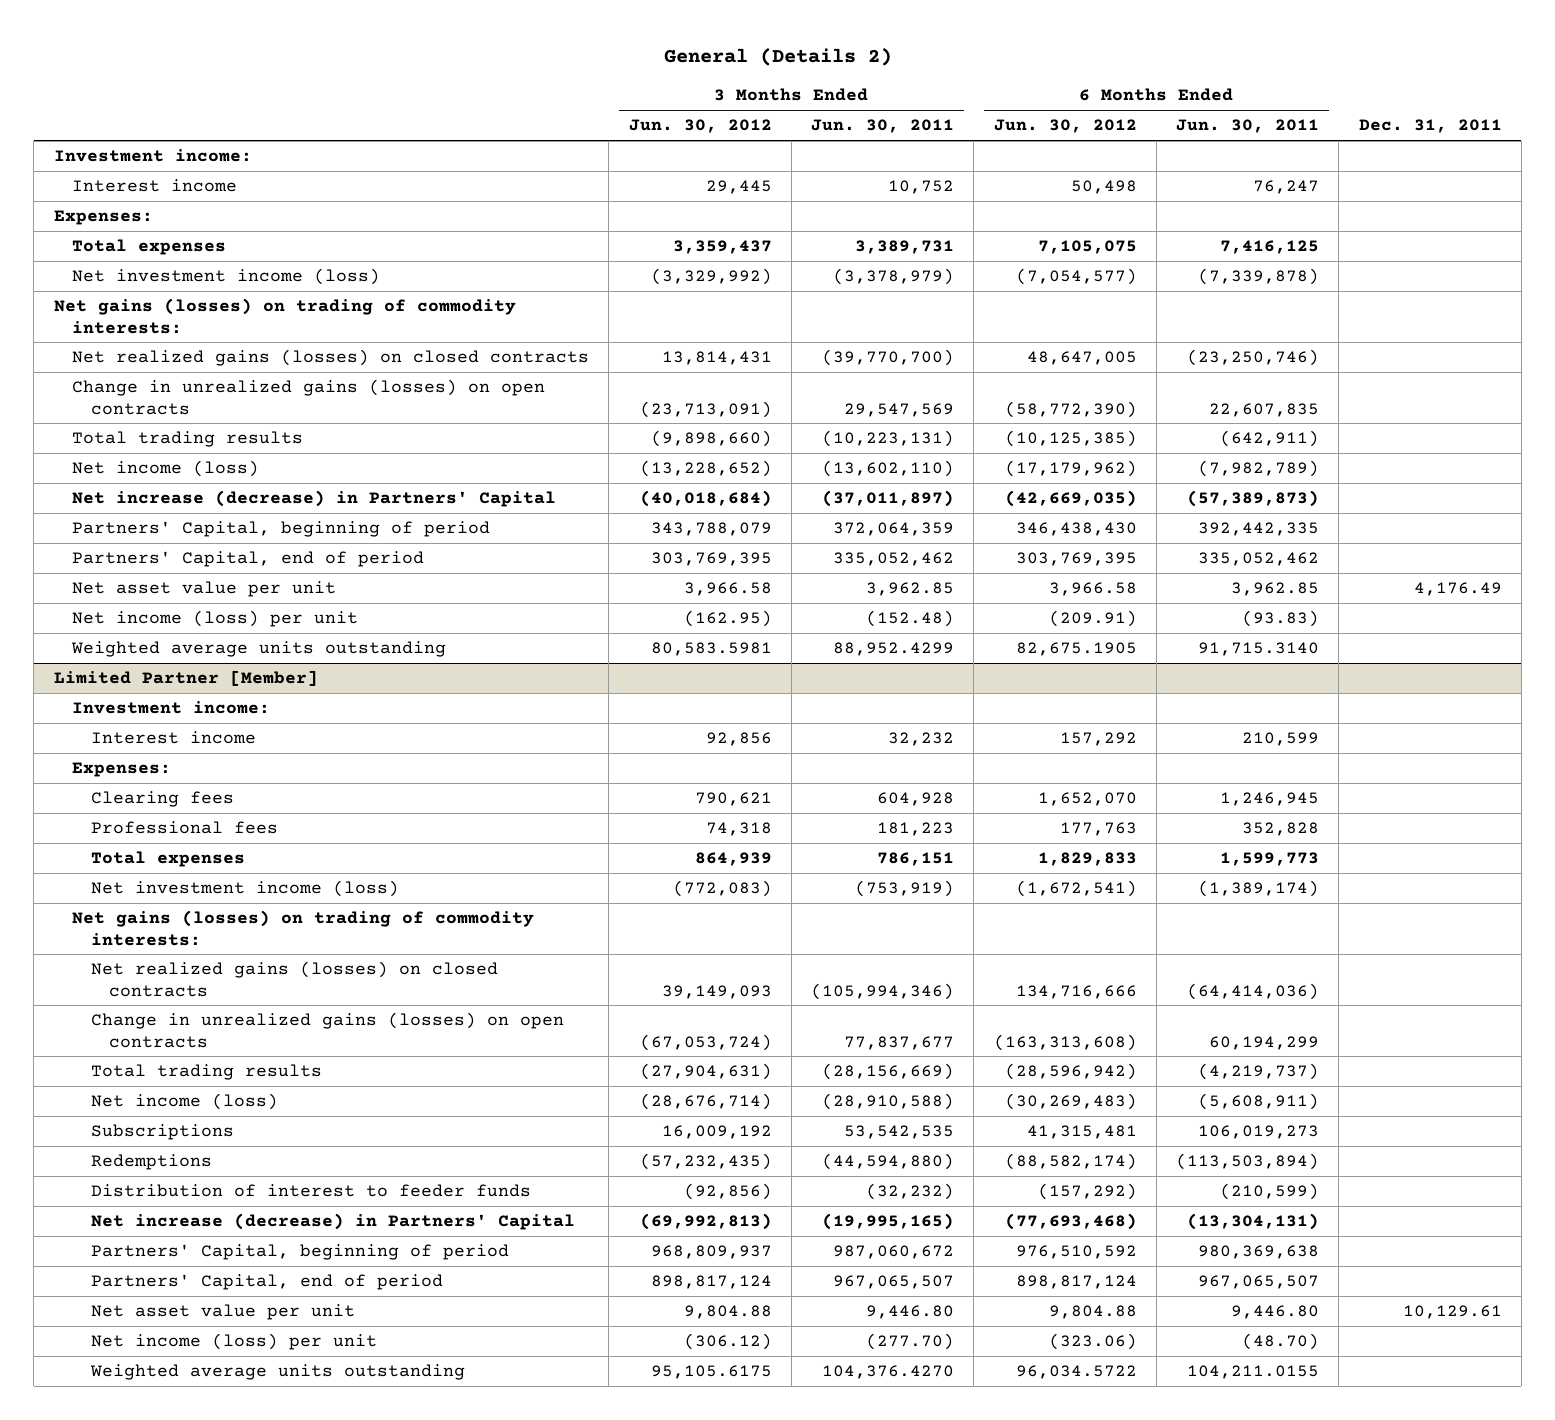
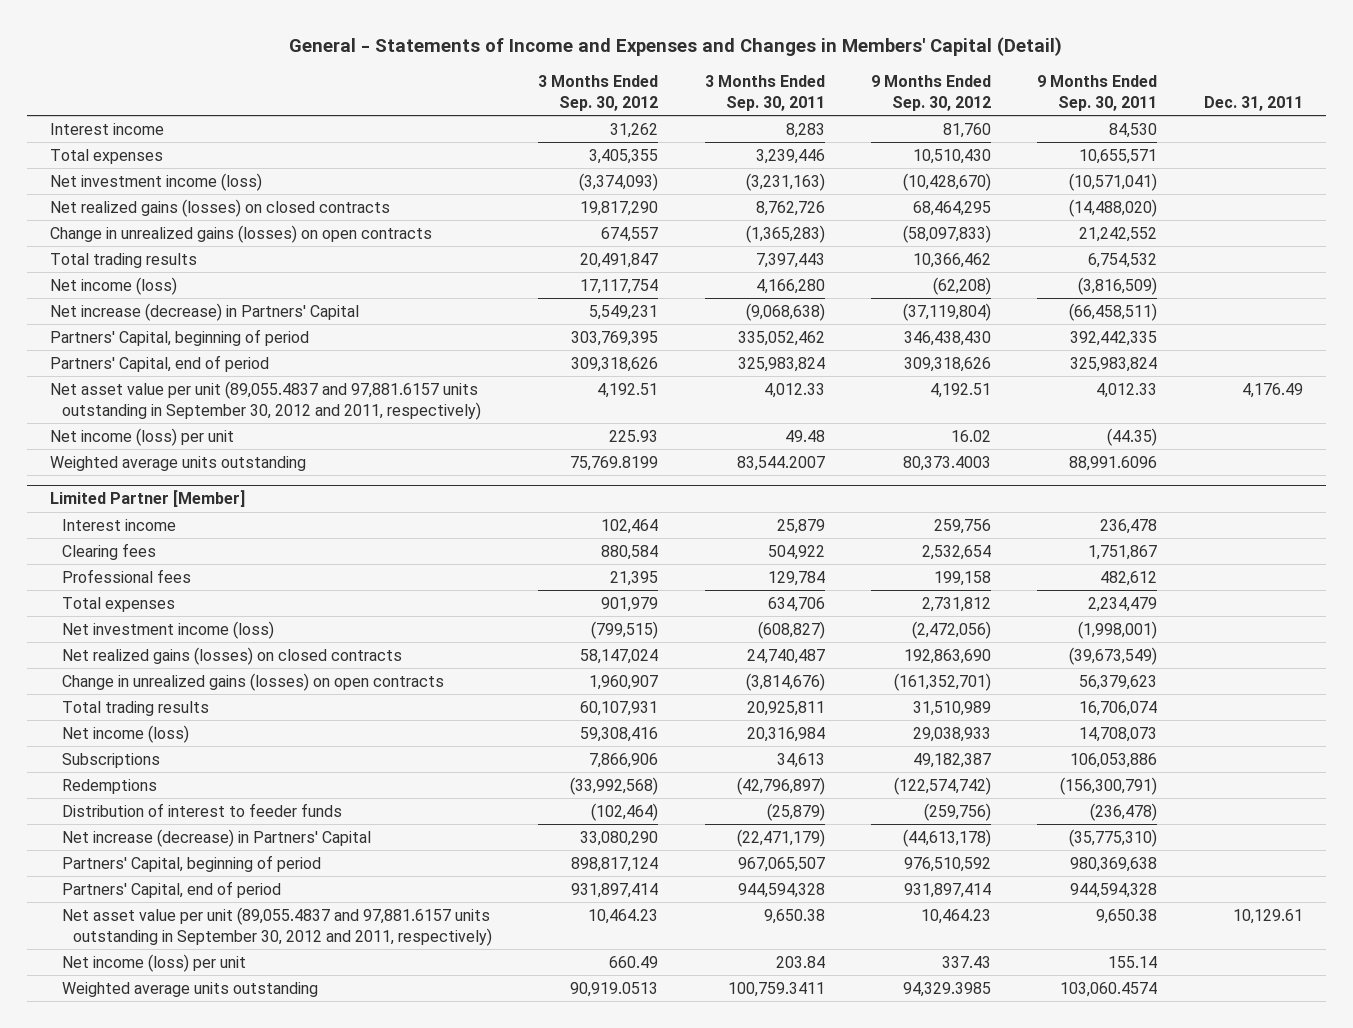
- General (Details 2)
+ General - Statements of Income and Expenses and Changes in Members' Capital (Detail)
- | 3 Months Ended Jun. 30, 2012 | 3 Months Ended Jun. 30, 2011 | 6 Months Ended Jun. 30, 2012 | 6 Months Ended Jun. 30, 2011 | Dec. 31, 2011
+ | 3 Months Ended Sep. 30, 2012 | 3 Months Ended Sep. 30, 2011 | 9 Months Ended Sep. 30, 2012 | 9 Months Ended Sep. 30, 2011 | Dec. 31, 2011
- Investment income:
- Expenses:
- Net gains (losses) on trading of commodity interests:
- Net asset value per unit | 3,966.58 | 3,962.85 | 3,966.58 | 3,962.85 | 4,176.49
+ Net asset value per unit (89,055.4837 and 97,881.6157 units outstanding in September 30, 2012 and 2011, respectively) | 4,192.51 | 4,012.33 | 4,192.51 | 4,012.33 | 4,176.49
@ Limited Partner [Member]
- Investment income:
- Expenses:
- Net gains (losses) on trading of commodity interests:
- Net asset value per unit | 9,804.88 | 9,446.80 | 9,804.88 | 9,446.80 | 10,129.61
+ Net asset value per unit (89,055.4837 and 97,881.6157 units outstanding in September 30, 2012 and 2011, respectively) | 10,464.23 | 9,650.38 | 10,464.23 | 9,650.38 | 10,129.61

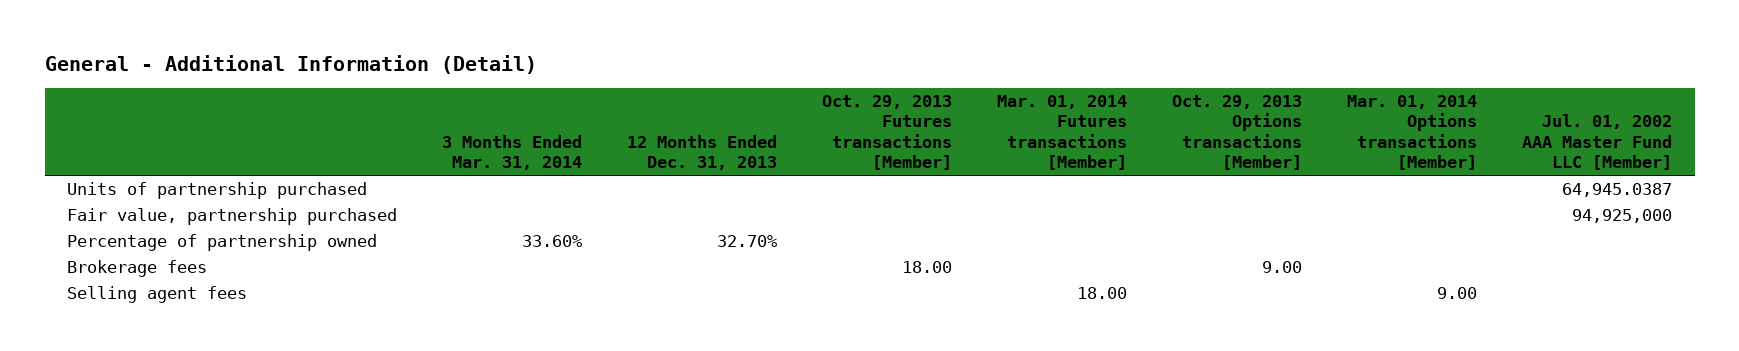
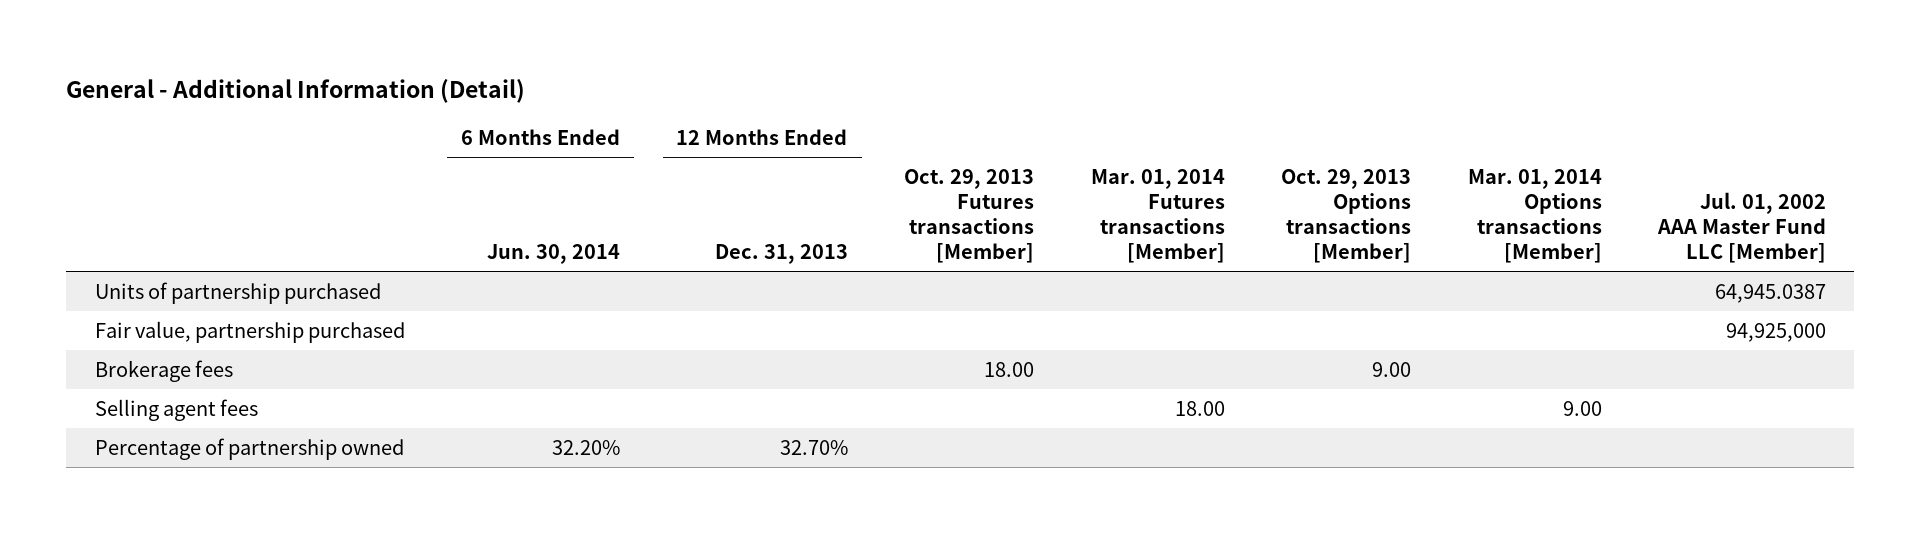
- | 3 Months Ended Mar. 31, 2014 | 12 Months Ended Dec. 31, 2013 | Oct. 29, 2013 Futures transactions [Member] | Mar. 01, 2014 Futures transactions [Member] | Oct. 29, 2013 Options transactions [Member] | Mar. 01, 2014 Options transactions [Member] | Jul. 01, 2002 AAA Master Fund LLC [Member]
+ | 6 Months Ended Jun. 30, 2014 | 12 Months Ended Dec. 31, 2013 | Oct. 29, 2013 Futures transactions [Member] | Mar. 01, 2014 Futures transactions [Member] | Oct. 29, 2013 Options transactions [Member] | Mar. 01, 2014 Options transactions [Member] | Jul. 01, 2002 AAA Master Fund LLC [Member]
moved down: Percentage of partnership owned | 32.20% | 32.70% | | | | |

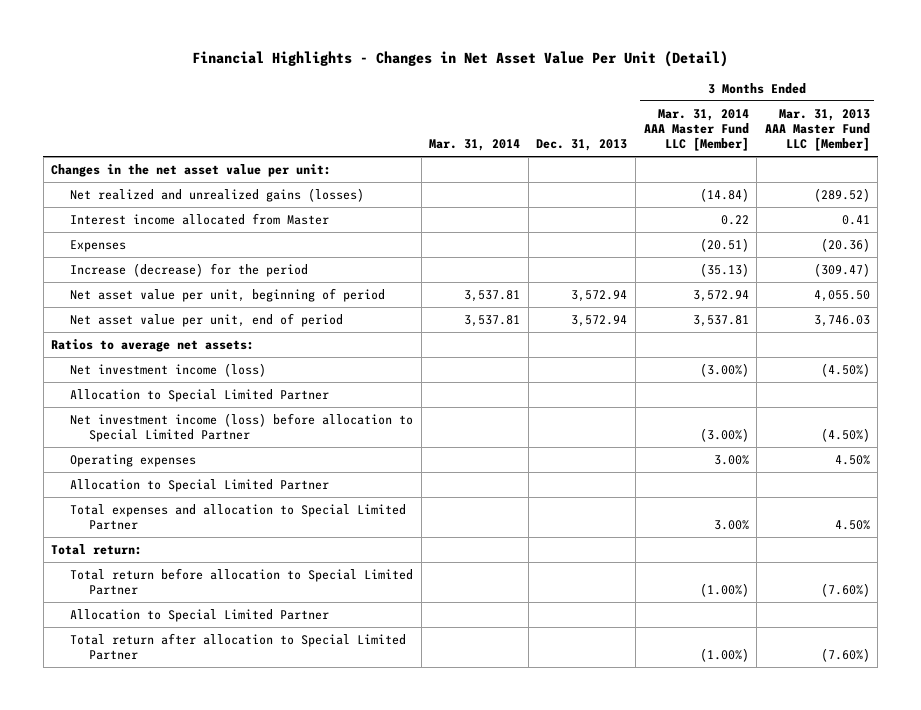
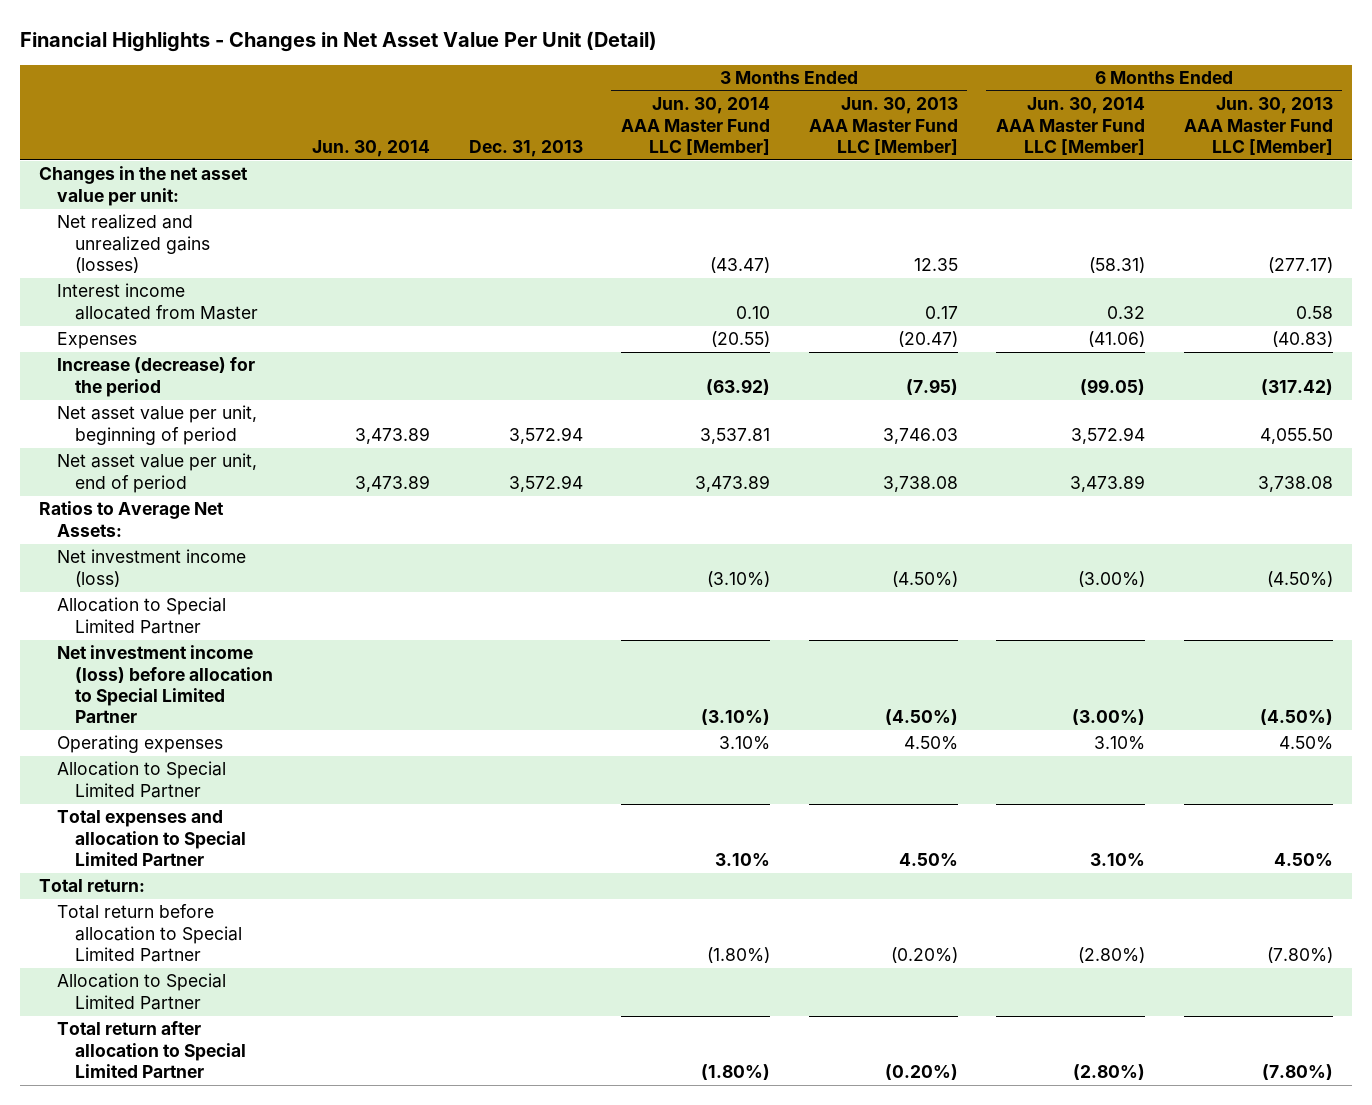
- | Mar. 31, 2014 | Dec. 31, 2013 | 3 Months Ended Mar. 31, 2014 AAA Master Fund LLC [Member] | 3 Months Ended Mar. 31, 2013 AAA Master Fund LLC [Member]
+ | Jun. 30, 2014 | Dec. 31, 2013 | 3 Months Ended Jun. 30, 2014 AAA Master Fund LLC [Member] | 3 Months Ended Jun. 30, 2013 AAA Master Fund LLC [Member] | 6 Months Ended Jun. 30, 2014 AAA Master Fund LLC [Member] | 6 Months Ended Jun. 30, 2013 AAA Master Fund LLC [Member]
- Ratios to average net assets:
+ Ratios to Average Net Assets:

